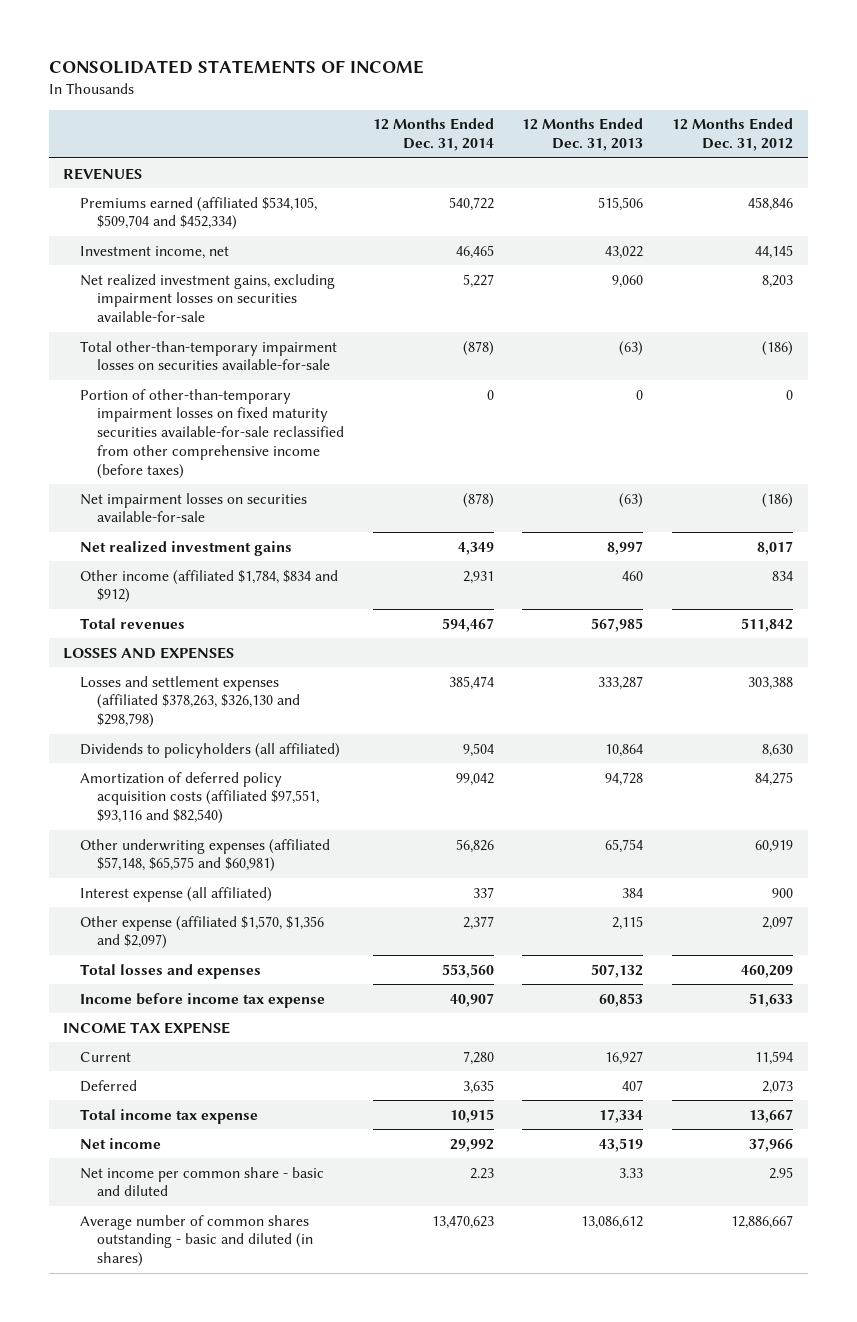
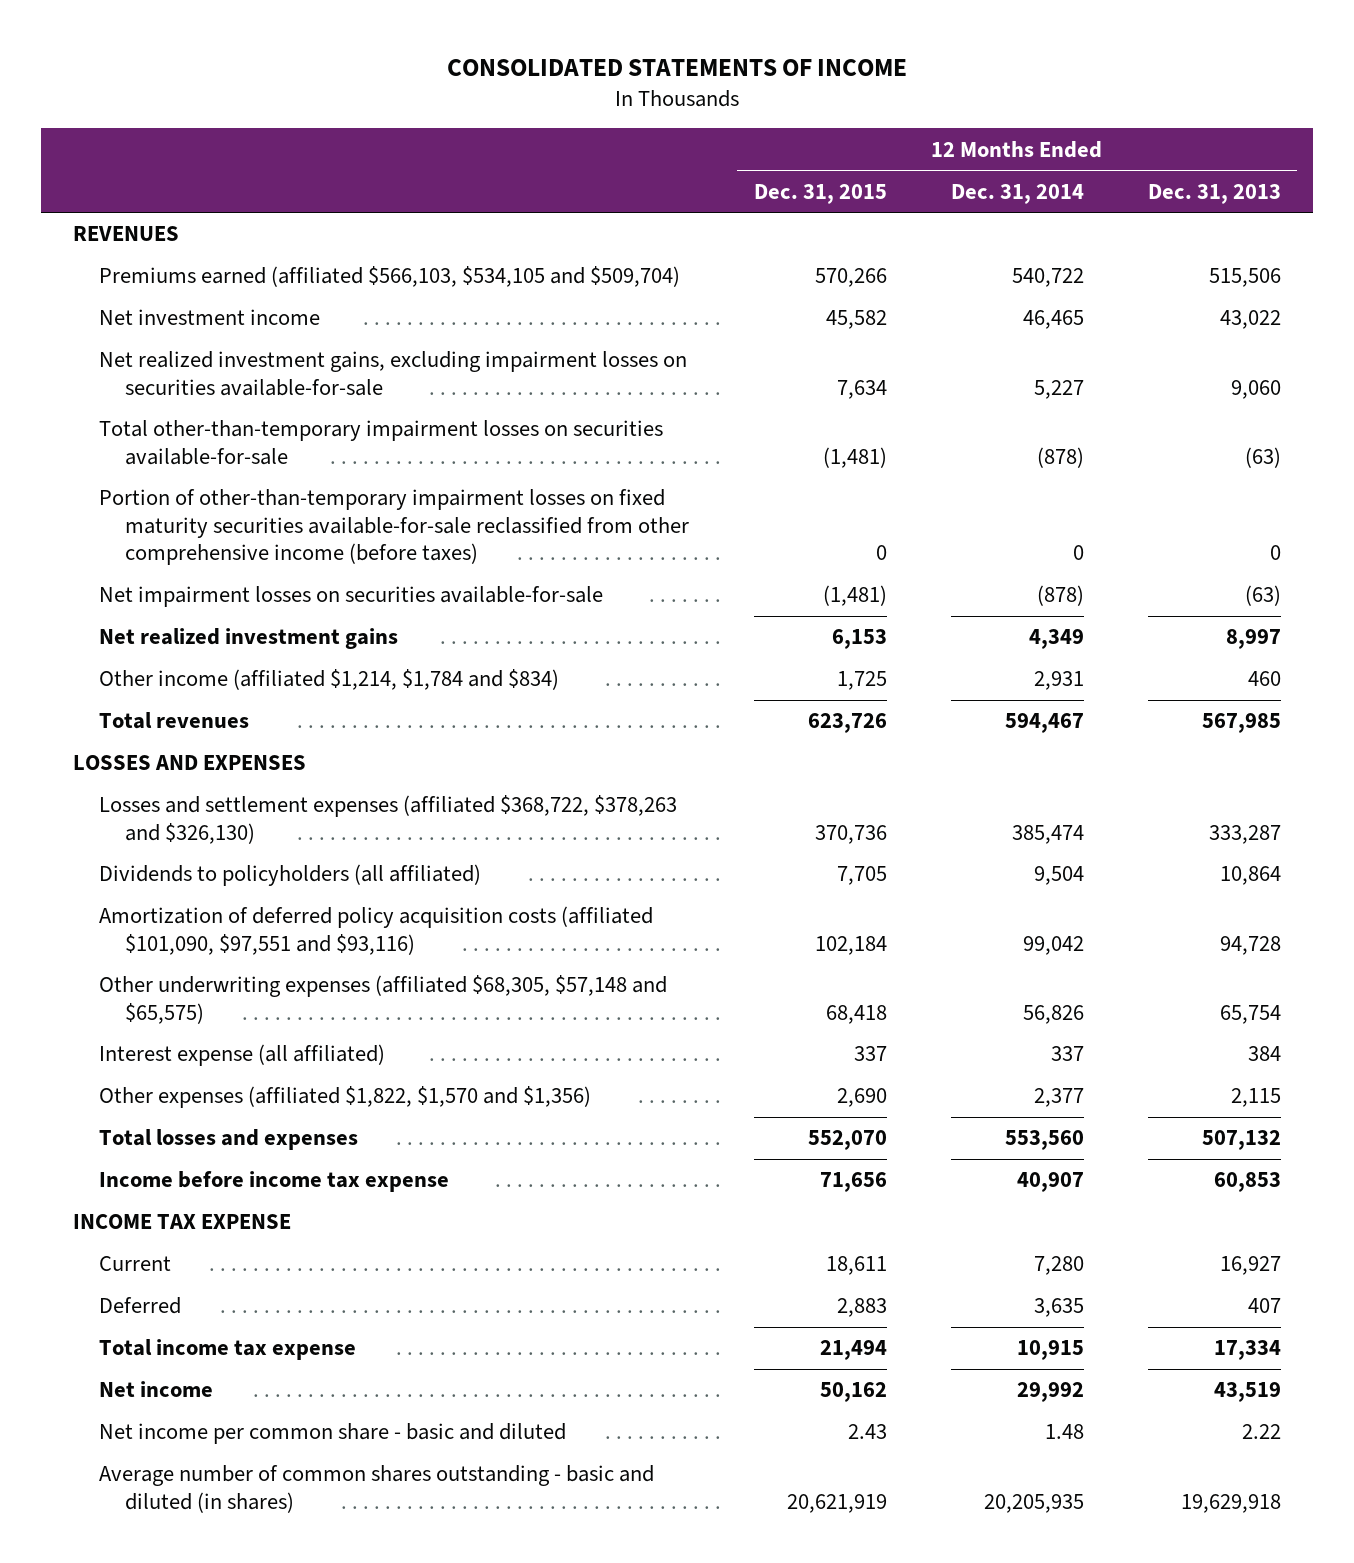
- | 12 Months Ended Dec. 31, 2014 | 12 Months Ended Dec. 31, 2013 | 12 Months Ended Dec. 31, 2012
+ | 12 Months Ended Dec. 31, 2015 | 12 Months Ended Dec. 31, 2014 | 12 Months Ended Dec. 31, 2013
- Premiums earned (affiliated $534,105, $509,704 and $452,334) | 540,722 | 515,506 | 458,846
- Investment income, net | 46,465 | 43,022 | 44,145
+ Premiums earned (affiliated $566,103, $534,105 and $509,704) | 570,266 | 540,722 | 515,506
+ Net investment income | 45,582 | 46,465 | 43,022
- Other income (affiliated $1,784, $834 and $912) | 2,931 | 460 | 834
+ Other income (affiliated $1,214, $1,784 and $834) | 1,725 | 2,931 | 460
- Losses and settlement expenses (affiliated $378,263, $326,130 and $298,798) | 385,474 | 333,287 | 303,388
+ Losses and settlement expenses (affiliated $368,722, $378,263 and $326,130) | 370,736 | 385,474 | 333,287
- Amortization of deferred policy acquisition costs (affiliated $97,551, $93,116 and $82,540) | 99,042 | 94,728 | 84,275
- Other underwriting expenses (affiliated $57,148, $65,575 and $60,981) | 56,826 | 65,754 | 60,919
+ Amortization of deferred policy acquisition costs (affiliated $101,090, $97,551 and $93,116) | 102,184 | 99,042 | 94,728
+ Other underwriting expenses (affiliated $68,305, $57,148 and $65,575) | 68,418 | 56,826 | 65,754
- Other expense (affiliated $1,570, $1,356 and $2,097) | 2,377 | 2,115 | 2,097
+ Other expenses (affiliated $1,822, $1,570 and $1,356) | 2,690 | 2,377 | 2,115
- Net income per common share - basic and diluted | 2.23 | 3.33 | 2.95
- Average number of common shares outstanding - basic and diluted (in shares) | 13,470,623 | 13,086,612 | 12,886,667
+ Net income per common share - basic and diluted | 2.43 | 1.48 | 2.22
+ Average number of common shares outstanding - basic and diluted (in shares) | 20,621,919 | 20,205,935 | 19,629,918

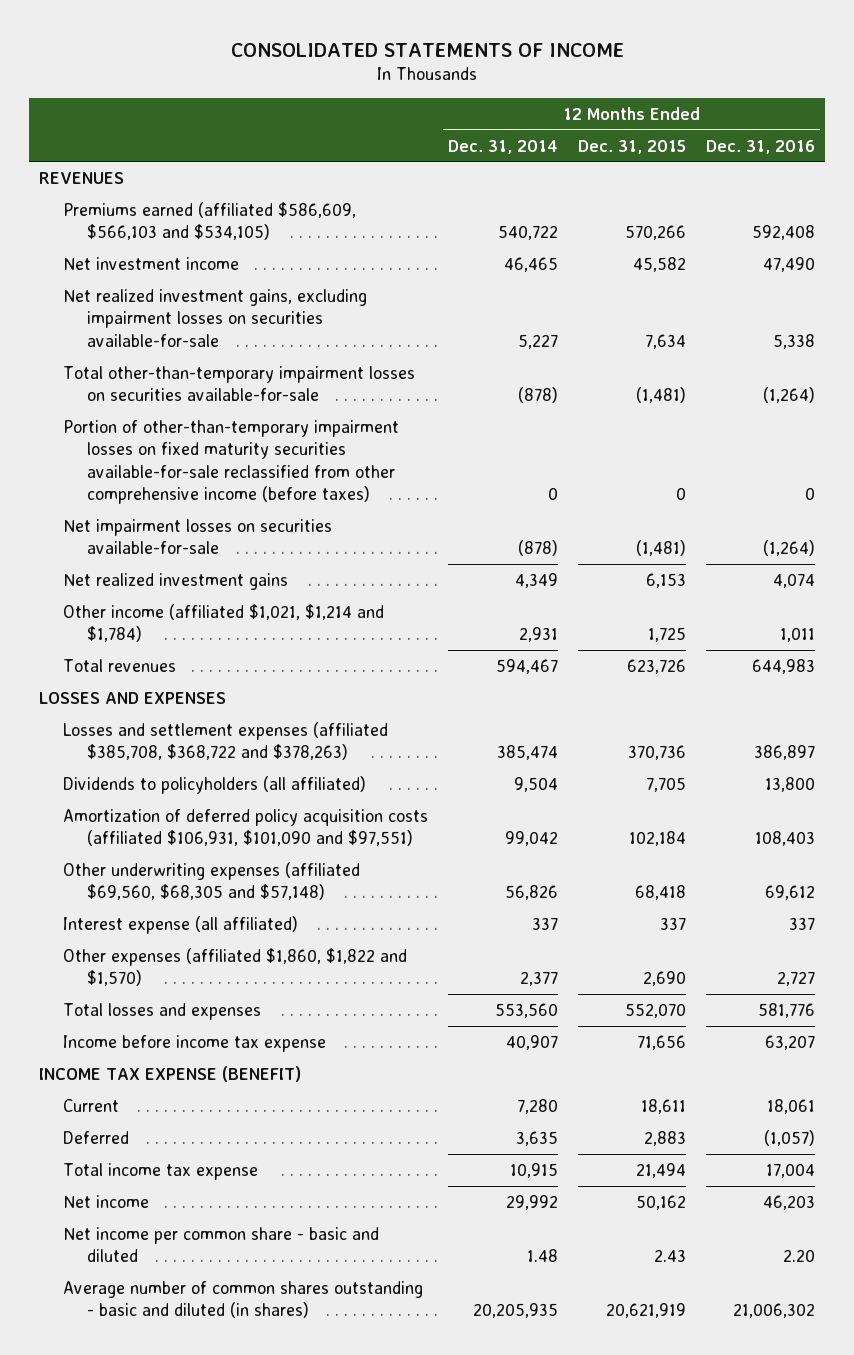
- | 12 Months Ended Dec. 31, 2015 | 12 Months Ended Dec. 31, 2014 | 12 Months Ended Dec. 31, 2013
+ | 12 Months Ended Dec. 31, 2014 | 12 Months Ended Dec. 31, 2015 | 12 Months Ended Dec. 31, 2016
- Premiums earned (affiliated $566,103, $534,105 and $509,704) | 570,266 | 540,722 | 515,506
+ Premiums earned (affiliated $586,609, $566,103 and $534,105) | 540,722 | 570,266 | 592,408
- Other income (affiliated $1,214, $1,784 and $834) | 1,725 | 2,931 | 460
+ Other income (affiliated $1,021, $1,214 and $1,784) | 2,931 | 1,725 | 1,011
- Losses and settlement expenses (affiliated $368,722, $378,263 and $326,130) | 370,736 | 385,474 | 333,287
+ Losses and settlement expenses (affiliated $385,708, $368,722 and $378,263) | 385,474 | 370,736 | 386,897
- Amortization of deferred policy acquisition costs (affiliated $101,090, $97,551 and $93,116) | 102,184 | 99,042 | 94,728
- Other underwriting expenses (affiliated $68,305, $57,148 and $65,575) | 68,418 | 56,826 | 65,754
+ Amortization of deferred policy acquisition costs (affiliated $106,931, $101,090 and $97,551) | 99,042 | 102,184 | 108,403
+ Other underwriting expenses (affiliated $69,560, $68,305 and $57,148) | 56,826 | 68,418 | 69,612
- Other expenses (affiliated $1,822, $1,570 and $1,356) | 2,690 | 2,377 | 2,115
+ Other expenses (affiliated $1,860, $1,822 and $1,570) | 2,377 | 2,690 | 2,727
- INCOME TAX EXPENSE
+ INCOME TAX EXPENSE (BENEFIT)

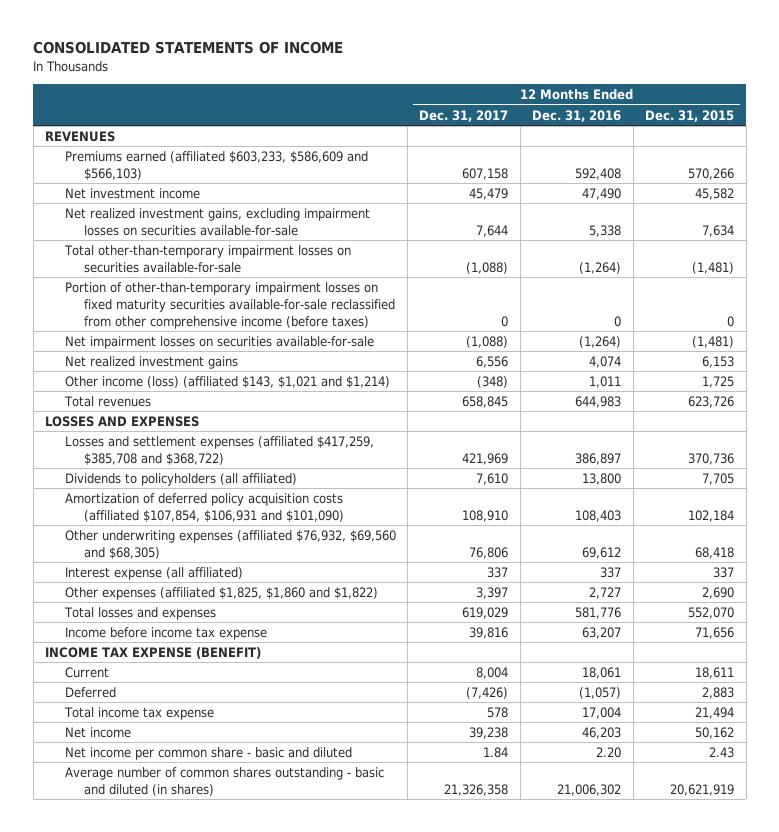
- | 12 Months Ended Dec. 31, 2014 | 12 Months Ended Dec. 31, 2015 | 12 Months Ended Dec. 31, 2016
+ | 12 Months Ended Dec. 31, 2017 | 12 Months Ended Dec. 31, 2016 | 12 Months Ended Dec. 31, 2015
- Premiums earned (affiliated $586,609, $566,103 and $534,105) | 540,722 | 570,266 | 592,408
+ Premiums earned (affiliated $603,233, $586,609 and $566,103) | 607,158 | 592,408 | 570,266
- Other income (affiliated $1,021, $1,214 and $1,784) | 2,931 | 1,725 | 1,011
+ Other income (loss) (affiliated $143, $1,021 and $1,214) | (348) | 1,011 | 1,725
- Losses and settlement expenses (affiliated $385,708, $368,722 and $378,263) | 385,474 | 370,736 | 386,897
+ Losses and settlement expenses (affiliated $417,259, $385,708 and $368,722) | 421,969 | 386,897 | 370,736
- Amortization of deferred policy acquisition costs (affiliated $106,931, $101,090 and $97,551) | 99,042 | 102,184 | 108,403
- Other underwriting expenses (affiliated $69,560, $68,305 and $57,148) | 56,826 | 68,418 | 69,612
+ Amortization of deferred policy acquisition costs (affiliated $107,854, $106,931 and $101,090) | 108,910 | 108,403 | 102,184
+ Other underwriting expenses (affiliated $76,932, $69,560 and $68,305) | 76,806 | 69,612 | 68,418
- Other expenses (affiliated $1,860, $1,822 and $1,570) | 2,377 | 2,690 | 2,727
+ Other expenses (affiliated $1,825, $1,860 and $1,822) | 3,397 | 2,727 | 2,690

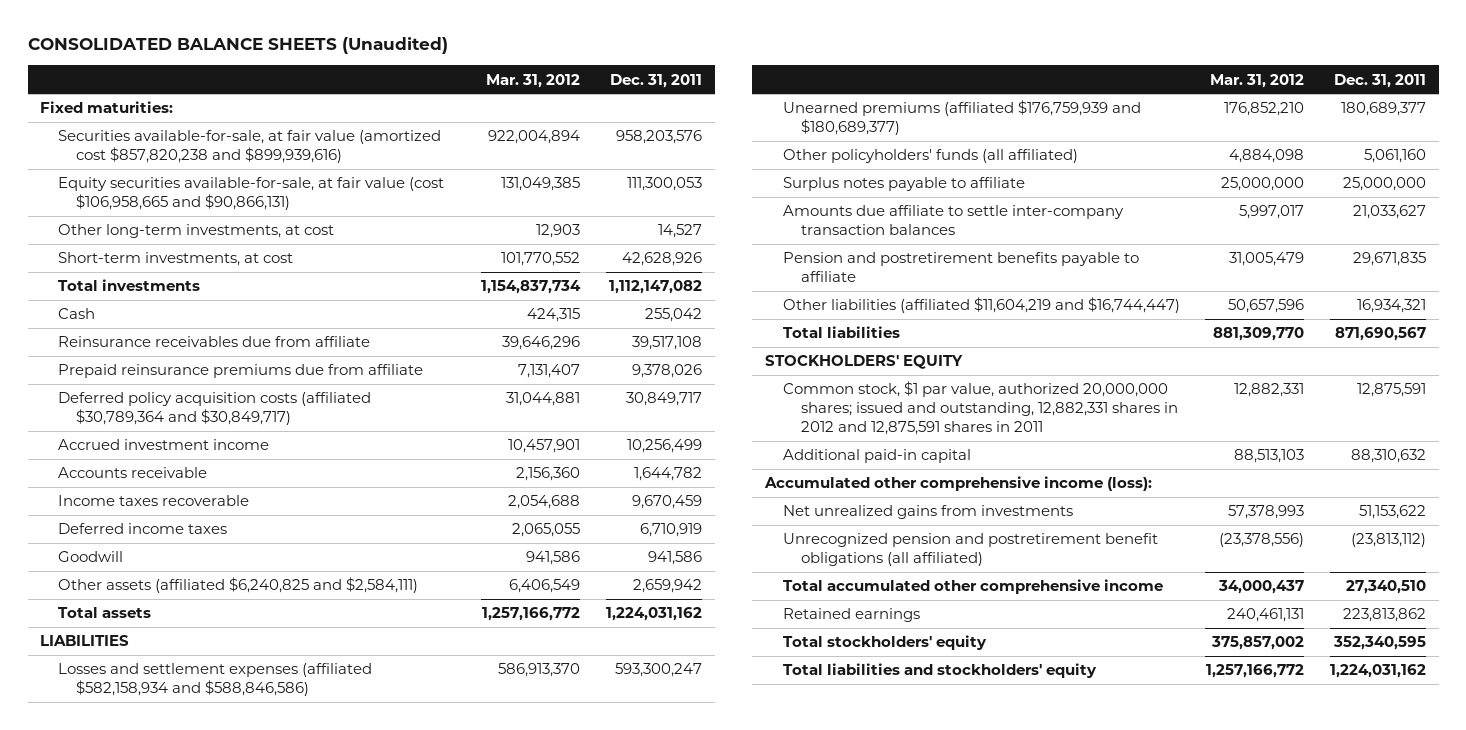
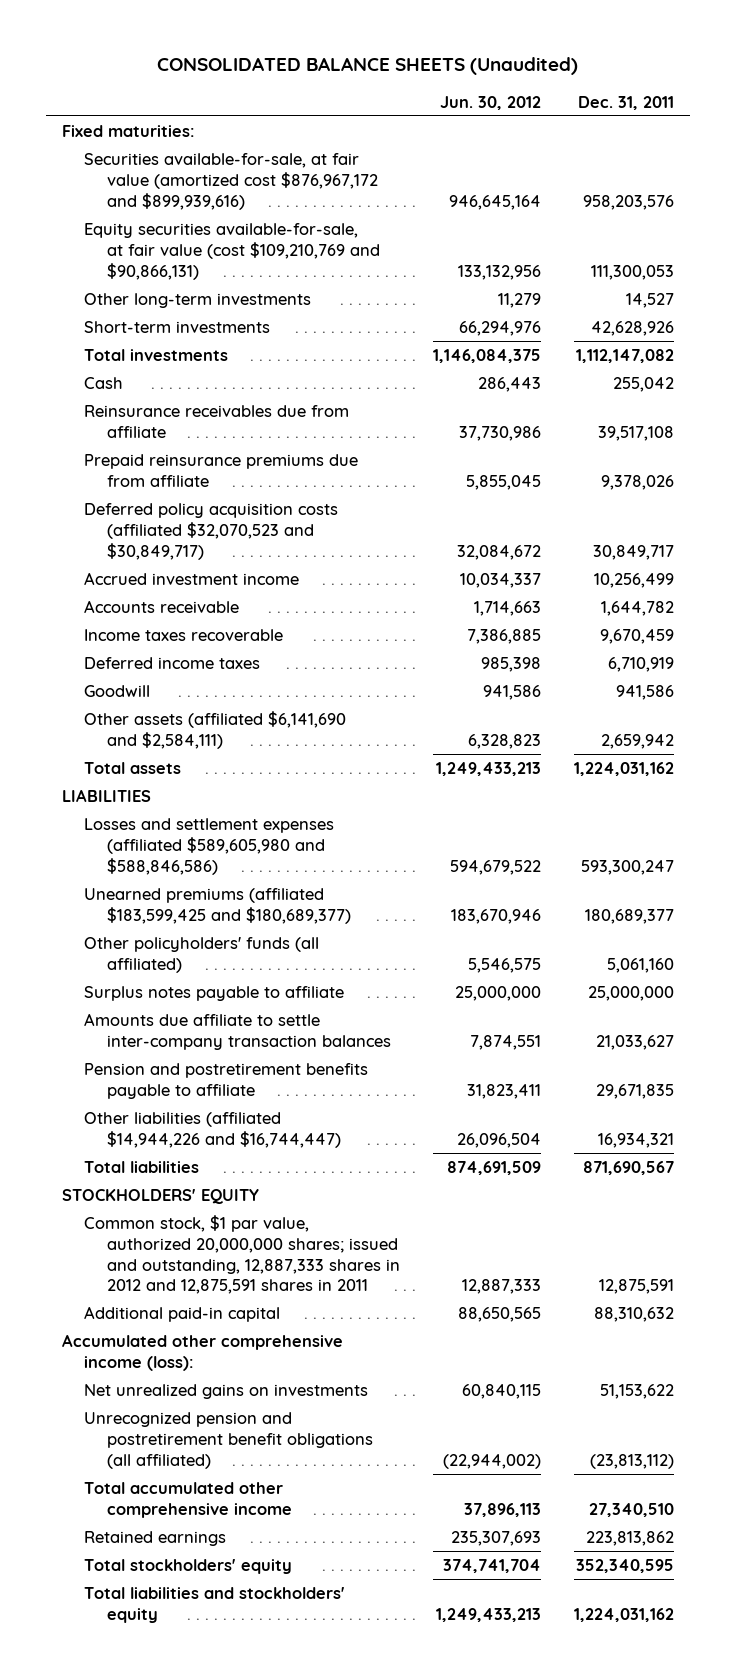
- | Mar. 31, 2012 | Dec. 31, 2011
+ | Jun. 30, 2012 | Dec. 31, 2011
- Securities available-for-sale, at fair value (amortized cost $857,820,238 and $899,939,616) | 922,004,894 | 958,203,576
- Equity securities available-for-sale, at fair value (cost $106,958,665 and $90,866,131) | 131,049,385 | 111,300,053
- Other long-term investments, at cost | 12,903 | 14,527
- Short-term investments, at cost | 101,770,552 | 42,628,926
+ Securities available-for-sale, at fair value (amortized cost $876,967,172 and $899,939,616) | 946,645,164 | 958,203,576
+ Equity securities available-for-sale, at fair value (cost $109,210,769 and $90,866,131) | 133,132,956 | 111,300,053
+ Other long-term investments | 11,279 | 14,527
+ Short-term investments | 66,294,976 | 42,628,926
- Deferred policy acquisition costs (affiliated $30,789,364 and $30,849,717) | 31,044,881 | 30,849,717
+ Deferred policy acquisition costs (affiliated $32,070,523 and $30,849,717) | 32,084,672 | 30,849,717
- Other assets (affiliated $6,240,825 and $2,584,111) | 6,406,549 | 2,659,942
+ Other assets (affiliated $6,141,690 and $2,584,111) | 6,328,823 | 2,659,942
- Losses and settlement expenses (affiliated $582,158,934 and $588,846,586) | 586,913,370 | 593,300,247
- Unearned premiums (affiliated $176,759,939 and $180,689,377) | 176,852,210 | 180,689,377
+ Losses and settlement expenses (affiliated $589,605,980 and $588,846,586) | 594,679,522 | 593,300,247
+ Unearned premiums (affiliated $183,599,425 and $180,689,377) | 183,670,946 | 180,689,377
- Other liabilities (affiliated $11,604,219 and $16,744,447) | 50,657,596 | 16,934,321
+ Other liabilities (affiliated $14,944,226 and $16,744,447) | 26,096,504 | 16,934,321
- Common stock, $1 par value, authorized 20,000,000 shares; issued and outstanding, 12,882,331 shares in 2012 and 12,875,591 shares in 2011 | 12,882,331 | 12,875,591
+ Common stock, $1 par value, authorized 20,000,000 shares; issued and outstanding, 12,887,333 shares in 2012 and 12,875,591 shares in 2011 | 12,887,333 | 12,875,591
- Net unrealized gains from investments | 57,378,993 | 51,153,622
+ Net unrealized gains on investments | 60,840,115 | 51,153,622

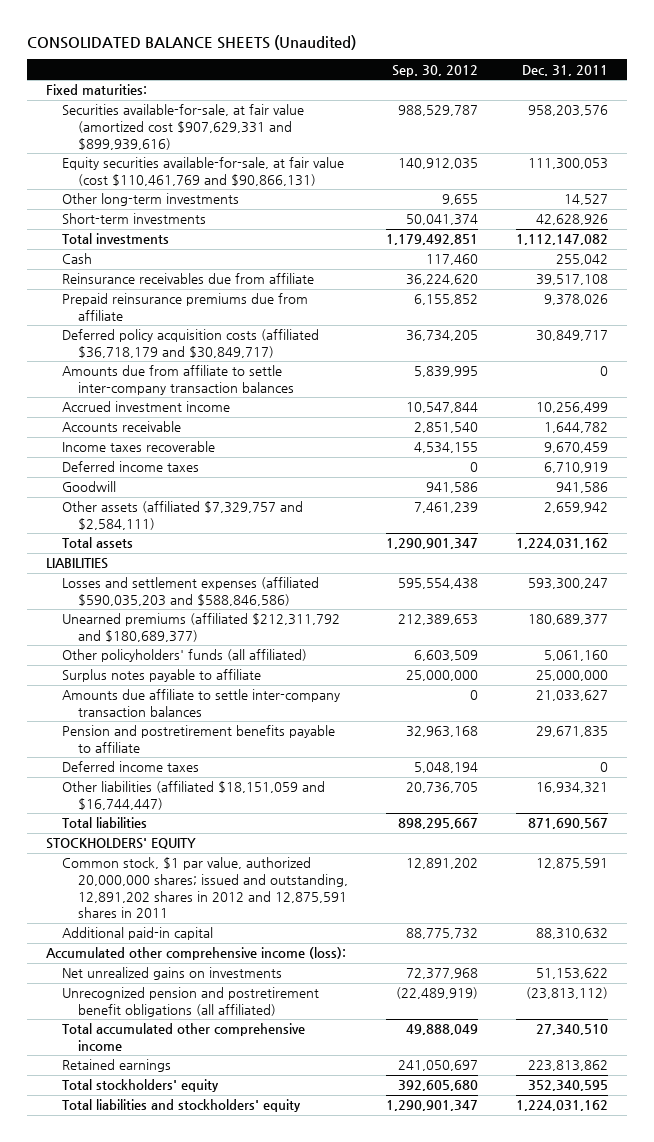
- | Jun. 30, 2012 | Dec. 31, 2011
+ | Sep. 30, 2012 | Dec. 31, 2011
- Securities available-for-sale, at fair value (amortized cost $876,967,172 and $899,939,616) | 946,645,164 | 958,203,576
- Equity securities available-for-sale, at fair value (cost $109,210,769 and $90,866,131) | 133,132,956 | 111,300,053
+ Securities available-for-sale, at fair value (amortized cost $907,629,331 and $899,939,616) | 988,529,787 | 958,203,576
+ Equity securities available-for-sale, at fair value (cost $110,461,769 and $90,866,131) | 140,912,035 | 111,300,053
- Deferred policy acquisition costs (affiliated $32,070,523 and $30,849,717) | 32,084,672 | 30,849,717
+ Deferred policy acquisition costs (affiliated $36,718,179 and $30,849,717) | 36,734,205 | 30,849,717
+ Amounts due from affiliate to settle inter-company transaction balances | 5,839,995 | 0
- Other assets (affiliated $6,141,690 and $2,584,111) | 6,328,823 | 2,659,942
+ Other assets (affiliated $7,329,757 and $2,584,111) | 7,461,239 | 2,659,942
- Losses and settlement expenses (affiliated $589,605,980 and $588,846,586) | 594,679,522 | 593,300,247
- Unearned premiums (affiliated $183,599,425 and $180,689,377) | 183,670,946 | 180,689,377
+ Losses and settlement expenses (affiliated $590,035,203 and $588,846,586) | 595,554,438 | 593,300,247
+ Unearned premiums (affiliated $212,311,792 and $180,689,377) | 212,389,653 | 180,689,377
- Other liabilities (affiliated $14,944,226 and $16,744,447) | 26,096,504 | 16,934,321
+ Deferred income taxes | 5,048,194 | 0
+ Other liabilities (affiliated $18,151,059 and $16,744,447) | 20,736,705 | 16,934,321
- Common stock, $1 par value, authorized 20,000,000 shares; issued and outstanding, 12,887,333 shares in 2012 and 12,875,591 shares in 2011 | 12,887,333 | 12,875,591
+ Common stock, $1 par value, authorized 20,000,000 shares; issued and outstanding, 12,891,202 shares in 2012 and 12,875,591 shares in 2011 | 12,891,202 | 12,875,591

